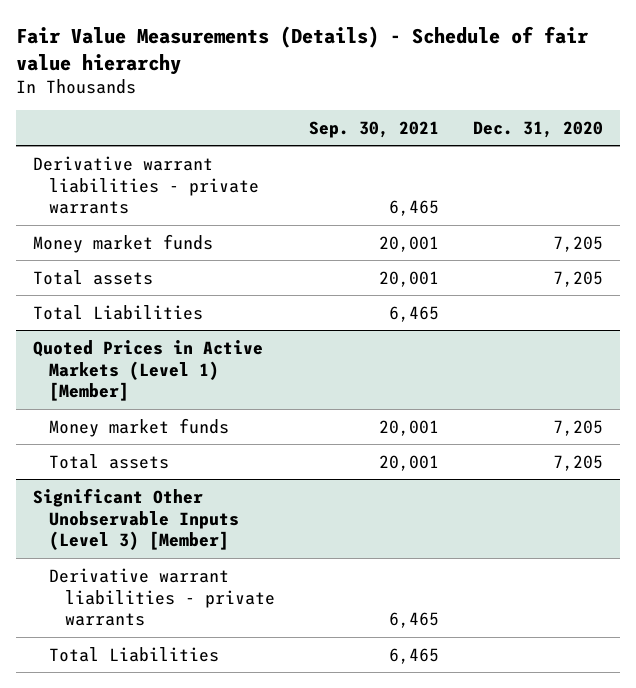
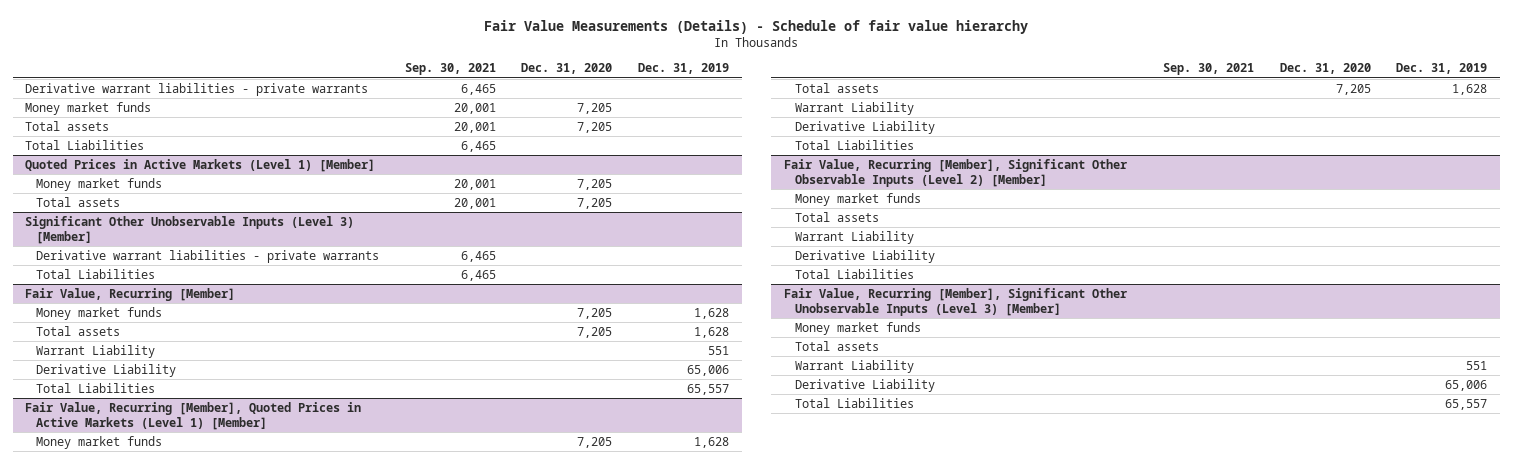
- | Sep. 30, 2021 | Dec. 31, 2020
+ | Sep. 30, 2021 | Dec. 31, 2020 | Dec. 31, 2019
+ Fair Value, Recurring [Member]
+ Money market funds | | 7,205 | 1,628
+ Total assets | | 7,205 | 1,628
+ Warrant Liability | | | 551
+ Derivative Liability | | | 65,006
+ Total Liabilities | | | 65,557
+ Fair Value, Recurring [Member], Quoted Prices in Active Markets (Level 1) [Member]
+ Money market funds | | 7,205 | 1,628
+ Total assets | | 7,205 | 1,628
+ Warrant Liability
+ Derivative Liability
+ Total Liabilities
+ Fair Value, Recurring [Member], Significant Other Observable Inputs (Level 2) [Member]
+ Money market funds
+ Total assets
+ Warrant Liability
+ Derivative Liability
+ Total Liabilities
+ Fair Value, Recurring [Member], Significant Other Unobservable Inputs (Level 3) [Member]
+ Money market funds
+ Total assets
+ Warrant Liability | | | 551
+ Derivative Liability | | | 65,006
+ Total Liabilities | | | 65,557

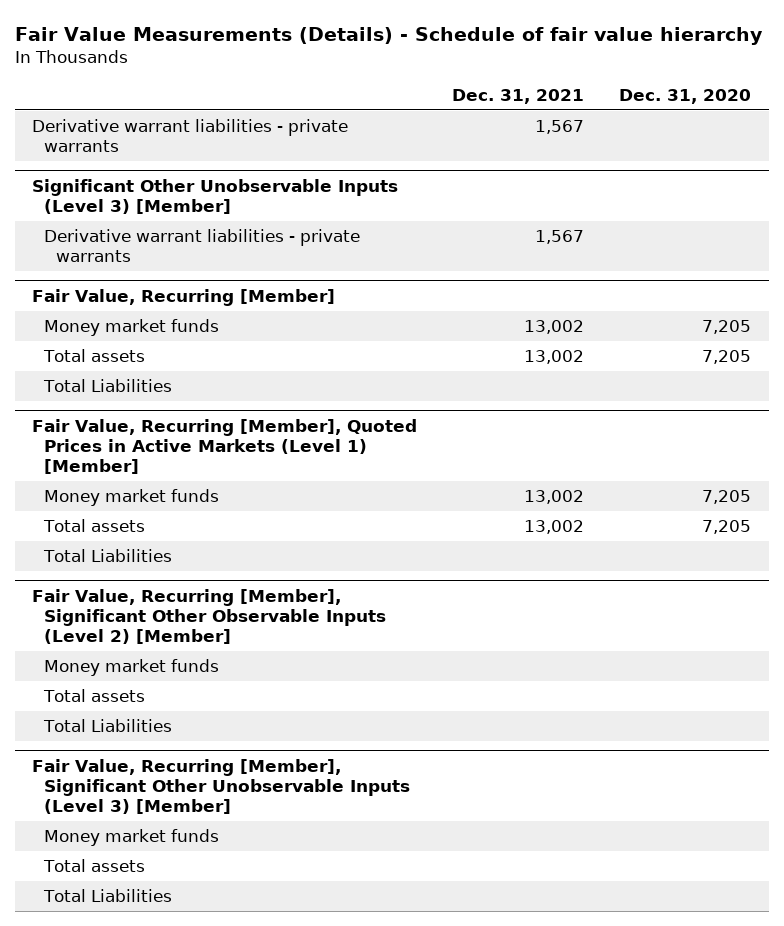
- | Sep. 30, 2021 | Dec. 31, 2020 | Dec. 31, 2019
+ | Dec. 31, 2021 | Dec. 31, 2020
- Money market funds | 20,001 | 7,205 |
- Total assets | 20,001 | 7,205 |
- Total Liabilities | 6,465 | |
- Quoted Prices in Active Markets (Level 1) [Member]
- Money market funds | 20,001 | 7,205 |
- Total assets | 20,001 | 7,205 |
@ Significant Other Unobservable Inputs (Level 3) [Member]
- Total Liabilities | 6,465 | |
@ Fair Value, Recurring [Member]
- Warrant Liability | | | 551
- Derivative Liability | | | 65,006
@ Fair Value, Recurring [Member], Quoted Prices in Active Markets (Level 1) [Member]
- Warrant Liability
- Derivative Liability
@ Fair Value, Recurring [Member], Significant Other Observable Inputs (Level 2) [Member]
- Warrant Liability
- Derivative Liability
@ Fair Value, Recurring [Member], Significant Other Unobservable Inputs (Level 3) [Member]
- Warrant Liability | | | 551
- Derivative Liability | | | 65,006

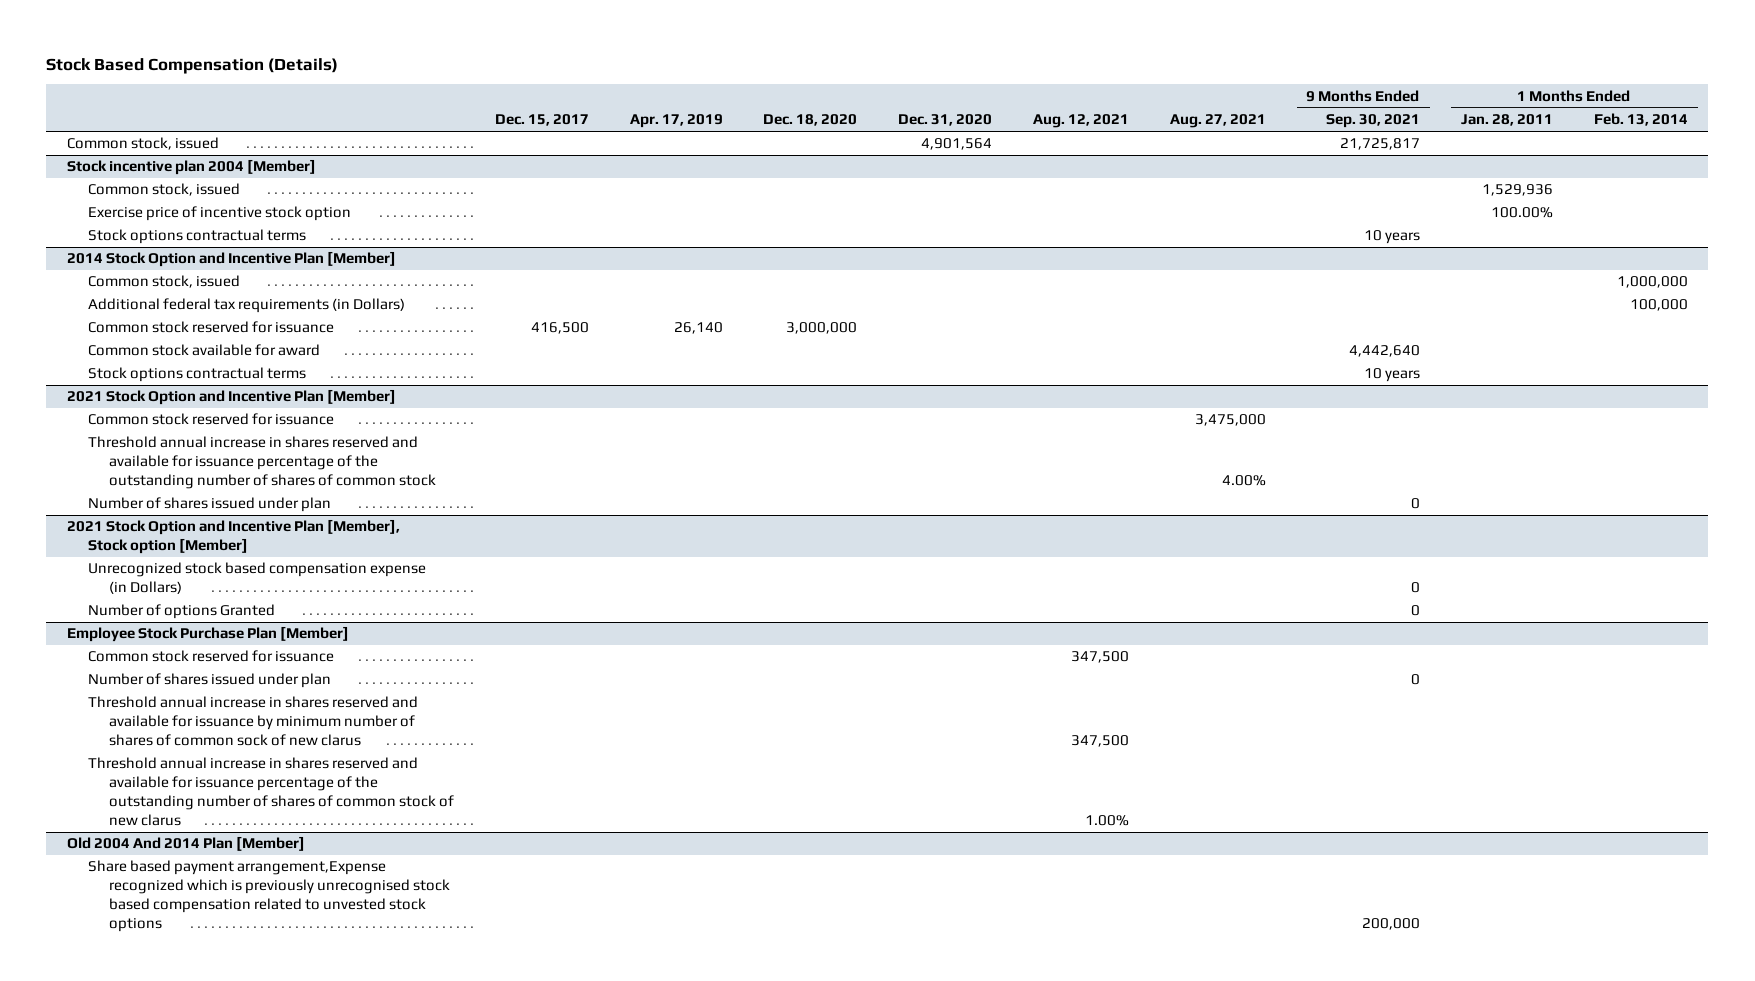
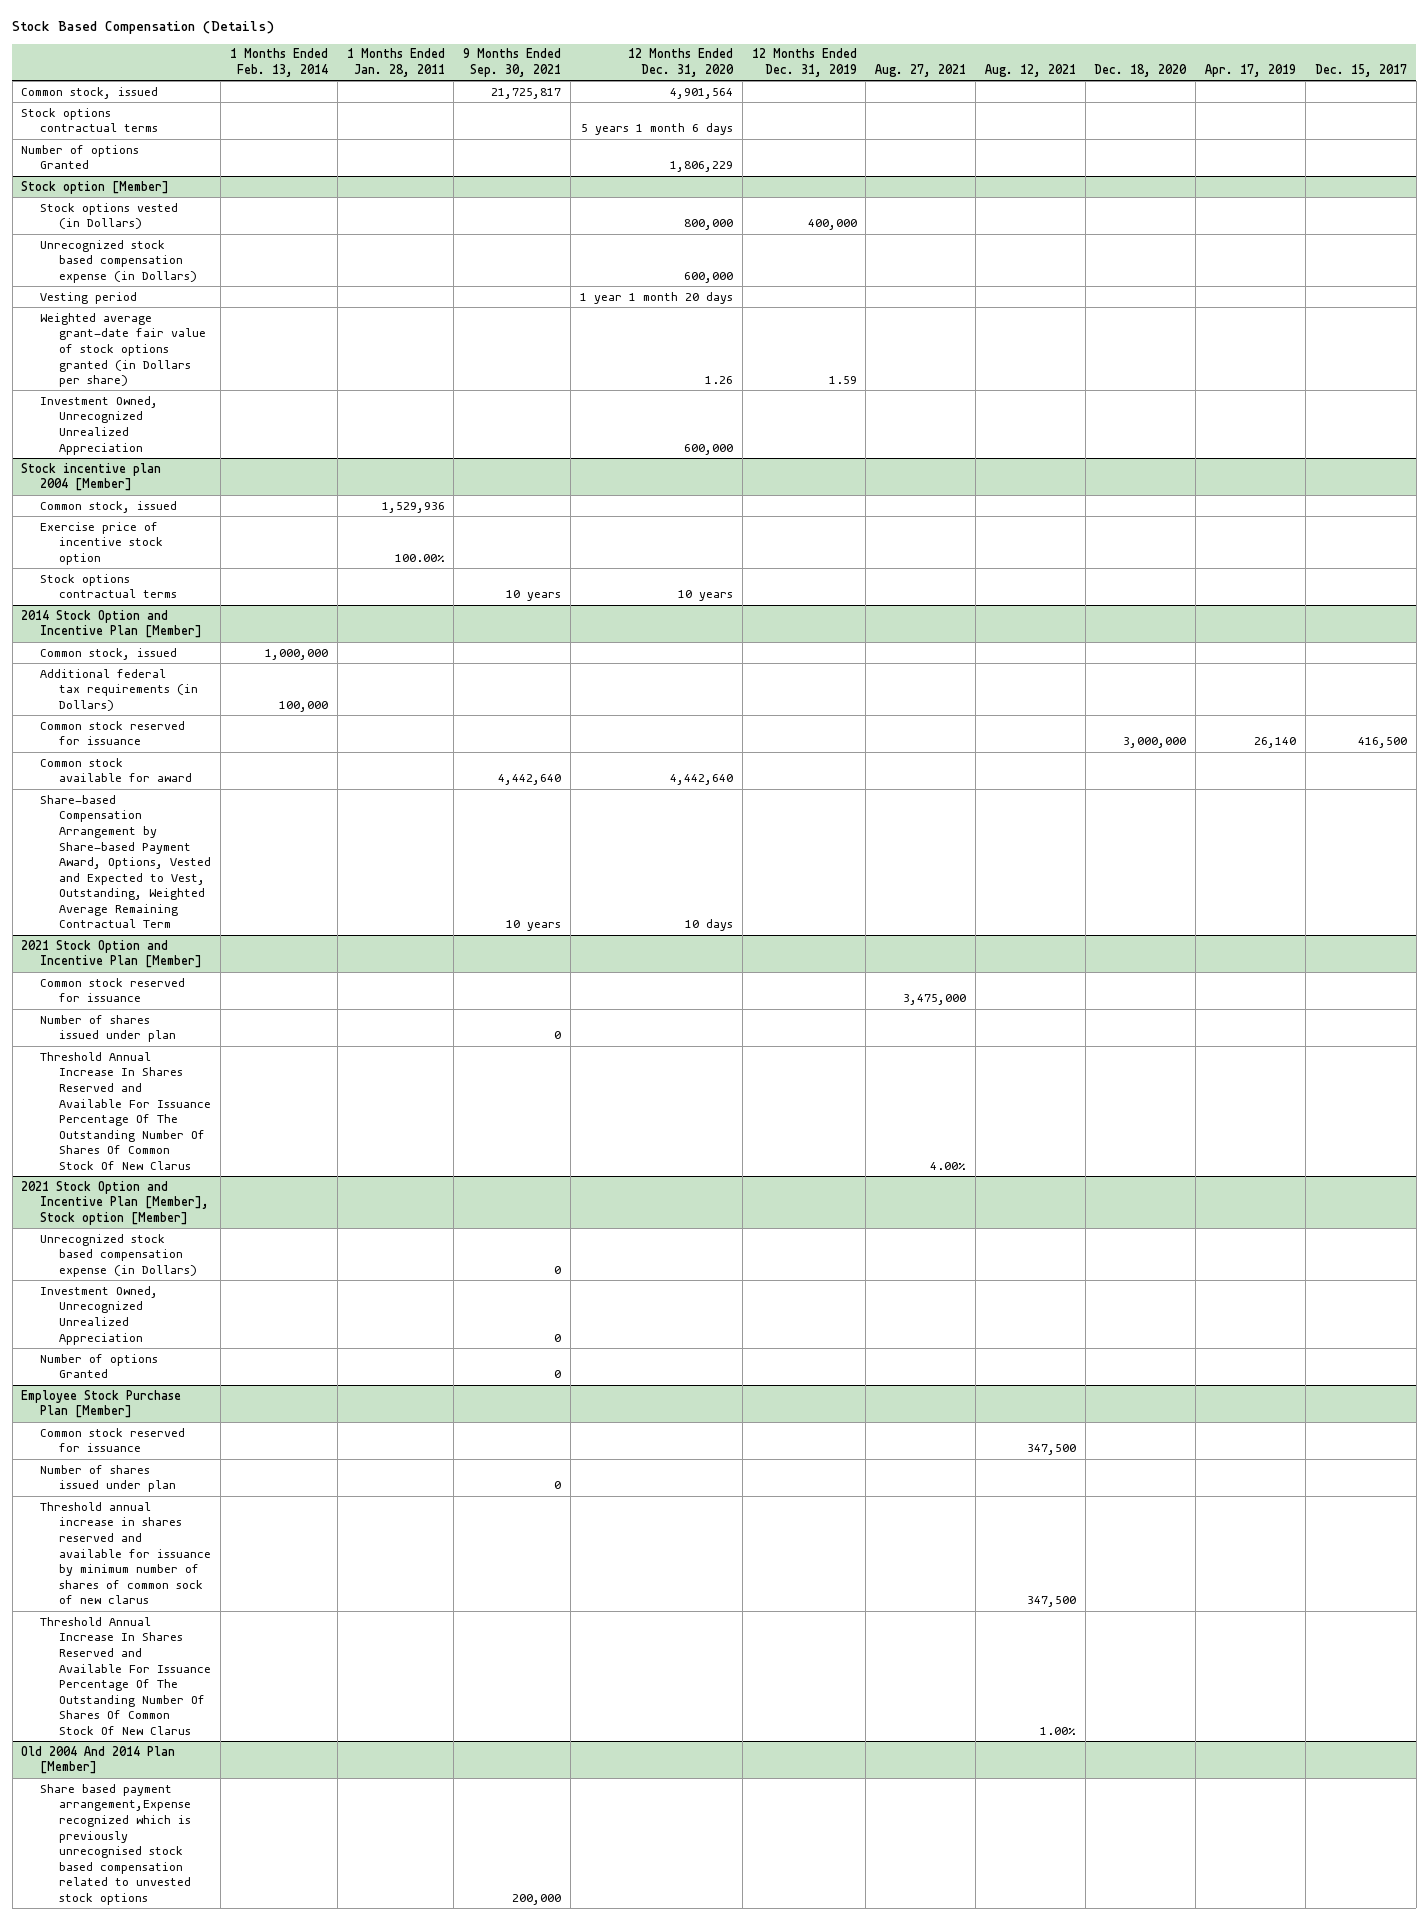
- | Dec. 15, 2017 | Apr. 17, 2019 | Dec. 18, 2020 | Dec. 31, 2020 | Aug. 12, 2021 | Aug. 27, 2021 | 9 Months Ended Sep. 30, 2021 | 1 Months Ended Jan. 28, 2011 | 1 Months Ended Feb. 13, 2014
+ | 1 Months Ended Feb. 13, 2014 | 1 Months Ended Jan. 28, 2011 | 9 Months Ended Sep. 30, 2021 | 12 Months Ended Dec. 31, 2020 | 12 Months Ended Dec. 31, 2019 | Aug. 27, 2021 | Aug. 12, 2021 | Dec. 18, 2020 | Apr. 17, 2019 | Dec. 15, 2017
+ Stock options contractual terms | | | | 5 years 1 month 6 days | | | | | |
+ Number of options Granted | | | | 1,806,229 | | | | | |
+ Stock option [Member]
+ Stock options vested (in Dollars) | | | | 800,000 | 400,000 | | | | |
+ Unrecognized stock based compensation expense (in Dollars) | | | | 600,000 | | | | | |
+ Vesting period | | | | 1 year 1 month 20 days | | | | | |
+ Weighted average grant-date fair value of stock options granted (in Dollars per share) | | | | 1.26 | 1.59 | | | | |
+ Investment Owned, Unrecognized Unrealized Appreciation | | | | 600,000 | | | | | |
@ 2014 Stock Option and Incentive Plan [Member]
- Stock options contractual terms | | | | | | | 10 years | |
+ Share-based Compensation Arrangement by Share-based Payment Award, Options, Vested and Expected to Vest, Outstanding, Weighted Average Remaining Contractual Term | | | 10 years | 10 days | | | | | |
@ 2021 Stock Option and Incentive Plan [Member]
- Threshold annual increase in shares reserved and available for issuance percentage of the outstanding number of shares of common stock | | | | | | 4.00% | | |
+ Threshold Annual Increase In Shares Reserved and Available For Issuance Percentage Of The Outstanding Number Of Shares Of Common Stock Of New Clarus | | | | | | 4.00% | | | |
@ 2021 Stock Option and Incentive Plan [Member], Stock option [Member]
+ Investment Owned, Unrecognized Unrealized Appreciation | | | 0 | | | | | | |
@ Employee Stock Purchase Plan [Member]
- Threshold annual increase in shares reserved and available for issuance percentage of the outstanding number of shares of common stock of new clarus | | | | | 1.00% | | | |
+ Threshold Annual Increase In Shares Reserved and Available For Issuance Percentage Of The Outstanding Number Of Shares Of Common Stock Of New Clarus | | | | | | | 1.00% | | |

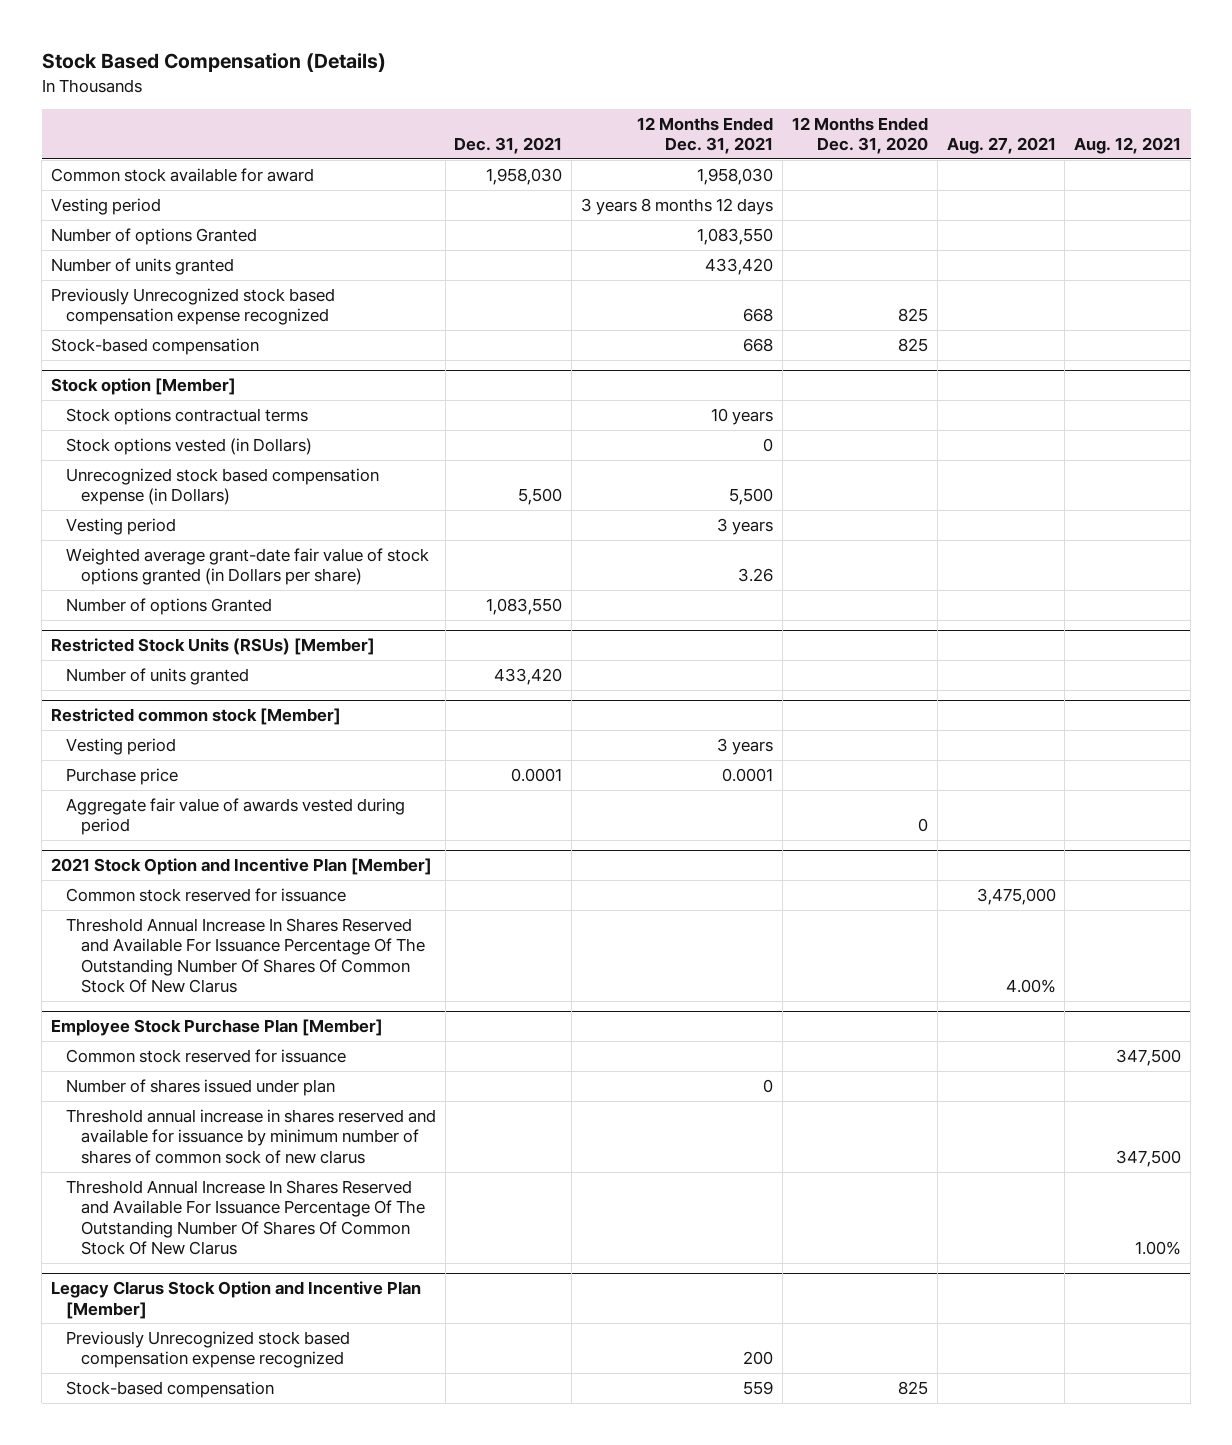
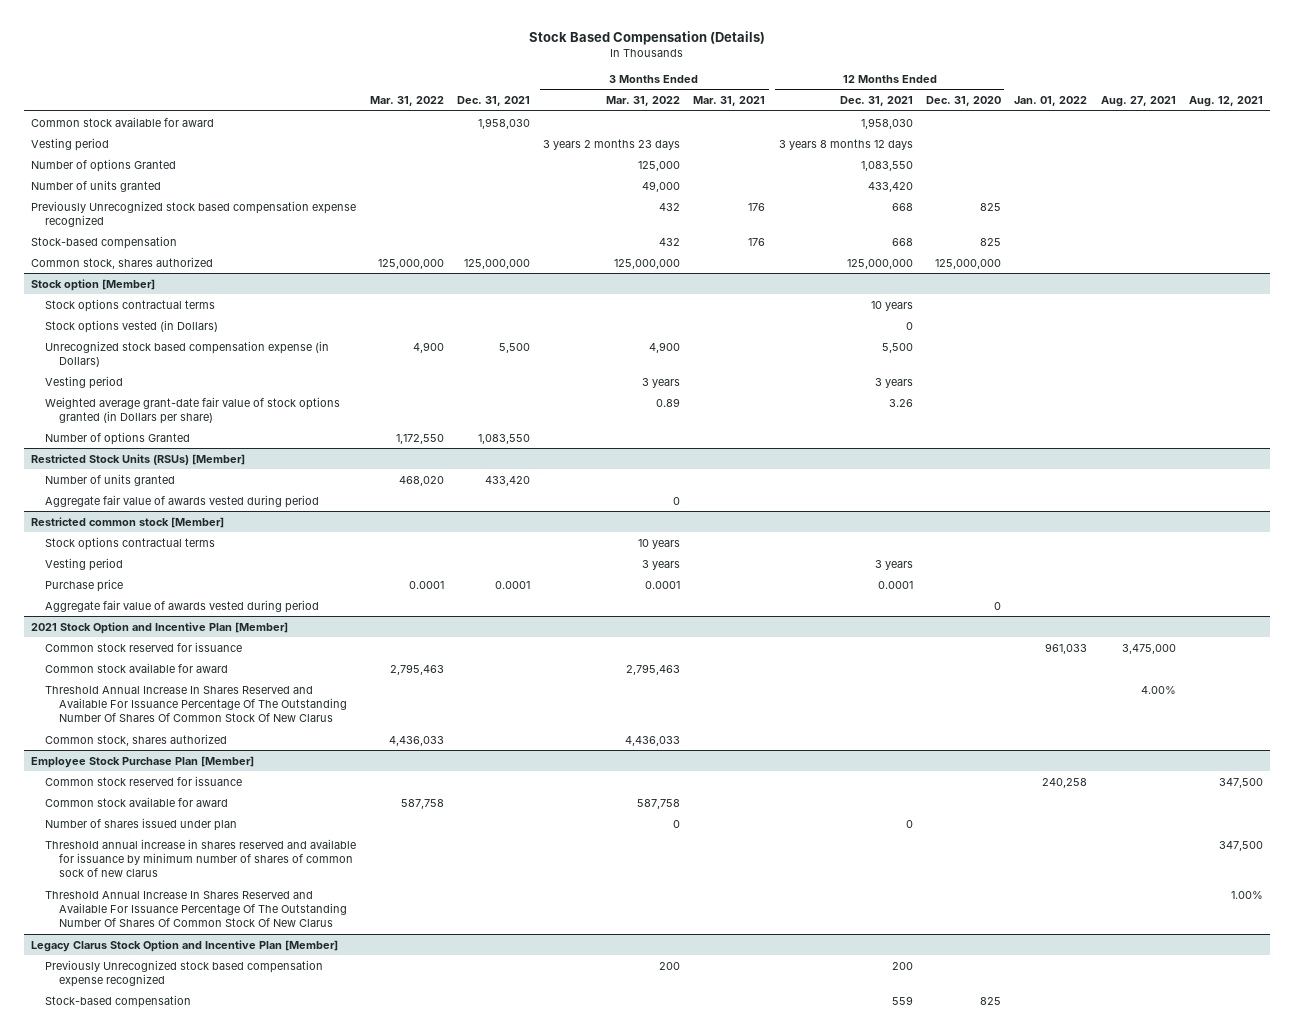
- | Dec. 31, 2021 | 12 Months Ended Dec. 31, 2021 | 12 Months Ended Dec. 31, 2020 | Aug. 27, 2021 | Aug. 12, 2021
+ | Mar. 31, 2022 | Dec. 31, 2021 | 3 Months Ended Mar. 31, 2022 | 3 Months Ended Mar. 31, 2021 | 12 Months Ended Dec. 31, 2021 | 12 Months Ended Dec. 31, 2020 | Jan. 01, 2022 | Aug. 27, 2021 | Aug. 12, 2021
+ Common stock, shares authorized | 125,000,000 | 125,000,000 | 125,000,000 | | 125,000,000 | 125,000,000 | | |
@ Restricted Stock Units (RSUs) [Member]
+ Aggregate fair value of awards vested during period | | | 0 | | | | | |
@ Restricted common stock [Member]
+ Stock options contractual terms | | | 10 years | | | | | |
@ 2021 Stock Option and Incentive Plan [Member]
+ Common stock available for award | 2,795,463 | | 2,795,463 | | | | | |
+ Common stock, shares authorized | 4,436,033 | | 4,436,033 | | | | | |
@ Employee Stock Purchase Plan [Member]
+ Common stock available for award | 587,758 | | 587,758 | | | | | |

